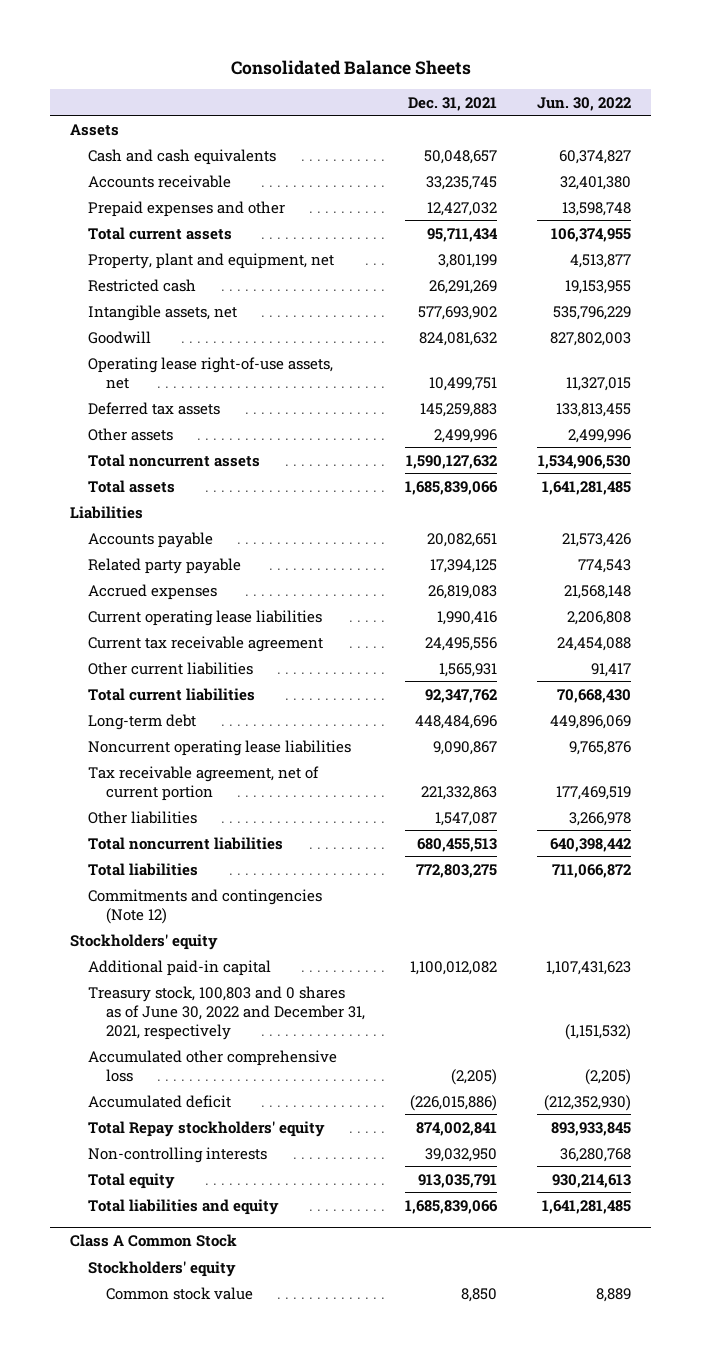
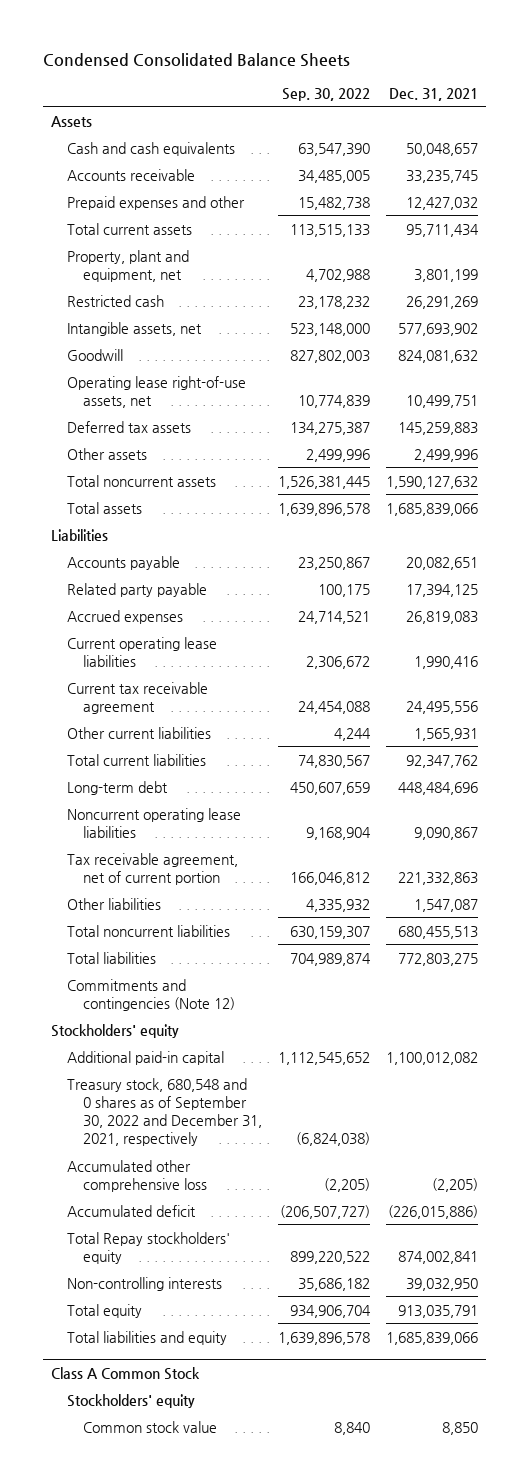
- Consolidated Balance Sheets
+ Condensed Consolidated Balance Sheets
- | Dec. 31, 2021 | Jun. 30, 2022
+ | Sep. 30, 2022 | Dec. 31, 2021
- Treasury stock, 100,803 and 0 shares as of June 30, 2022 and December 31, 2021, respectively | | (1,151,532)
+ Treasury stock, 680,548 and 0 shares as of September 30, 2022 and December 31, 2021, respectively | (6,824,038) |

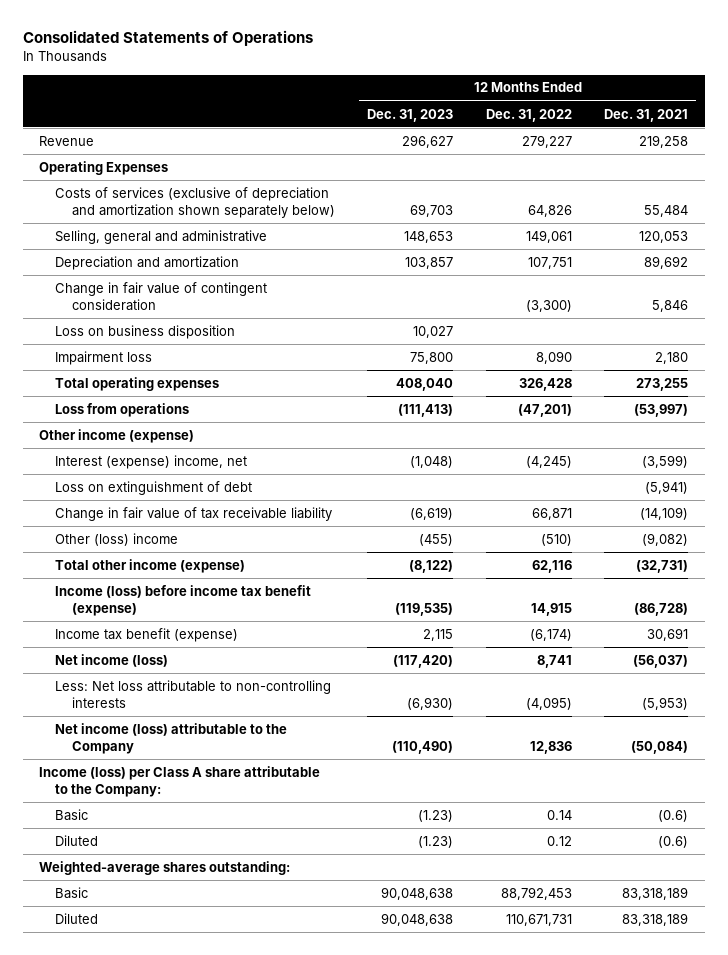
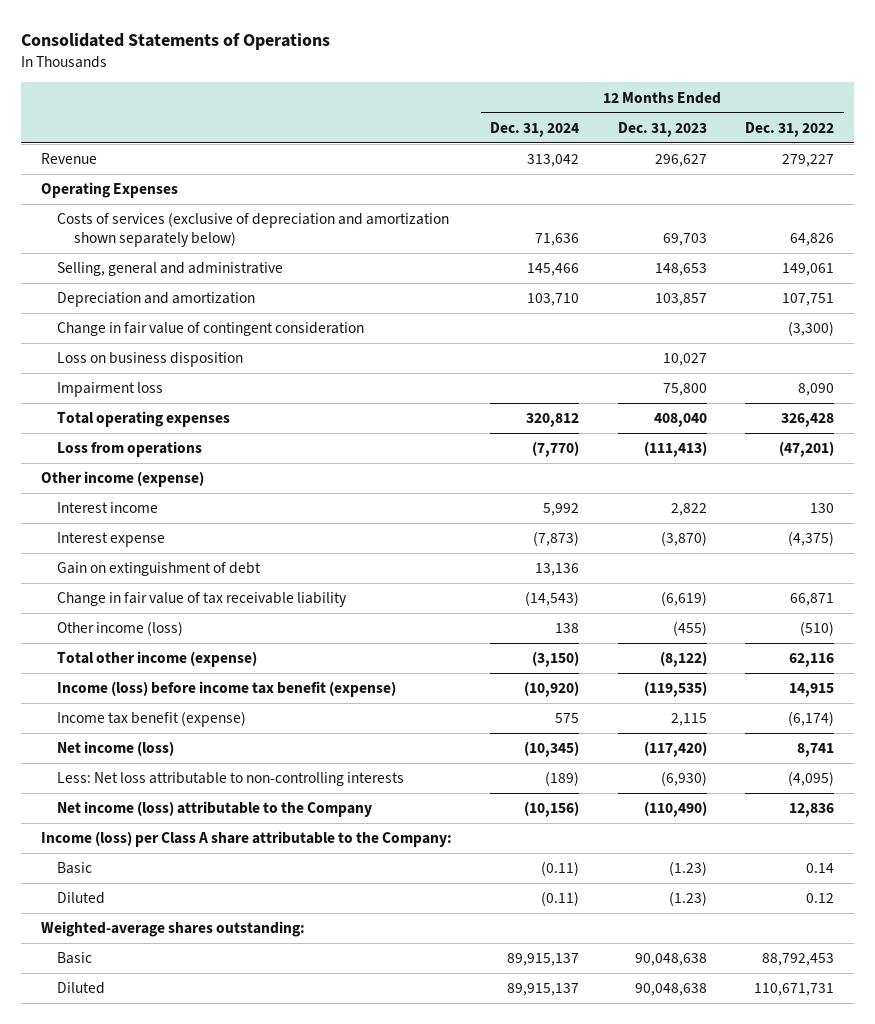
- | 12 Months Ended Dec. 31, 2023 | 12 Months Ended Dec. 31, 2022 | 12 Months Ended Dec. 31, 2021
+ | 12 Months Ended Dec. 31, 2024 | 12 Months Ended Dec. 31, 2023 | 12 Months Ended Dec. 31, 2022
- Interest (expense) income, net | (1,048) | (4,245) | (3,599)
- Loss on extinguishment of debt | | | (5,941)
+ Interest income | 5,992 | 2,822 | 130
+ Interest expense | (7,873) | (3,870) | (4,375)
+ Gain on extinguishment of debt | 13,136 | |
- Other (loss) income | (455) | (510) | (9,082)
+ Other income (loss) | 138 | (455) | (510)

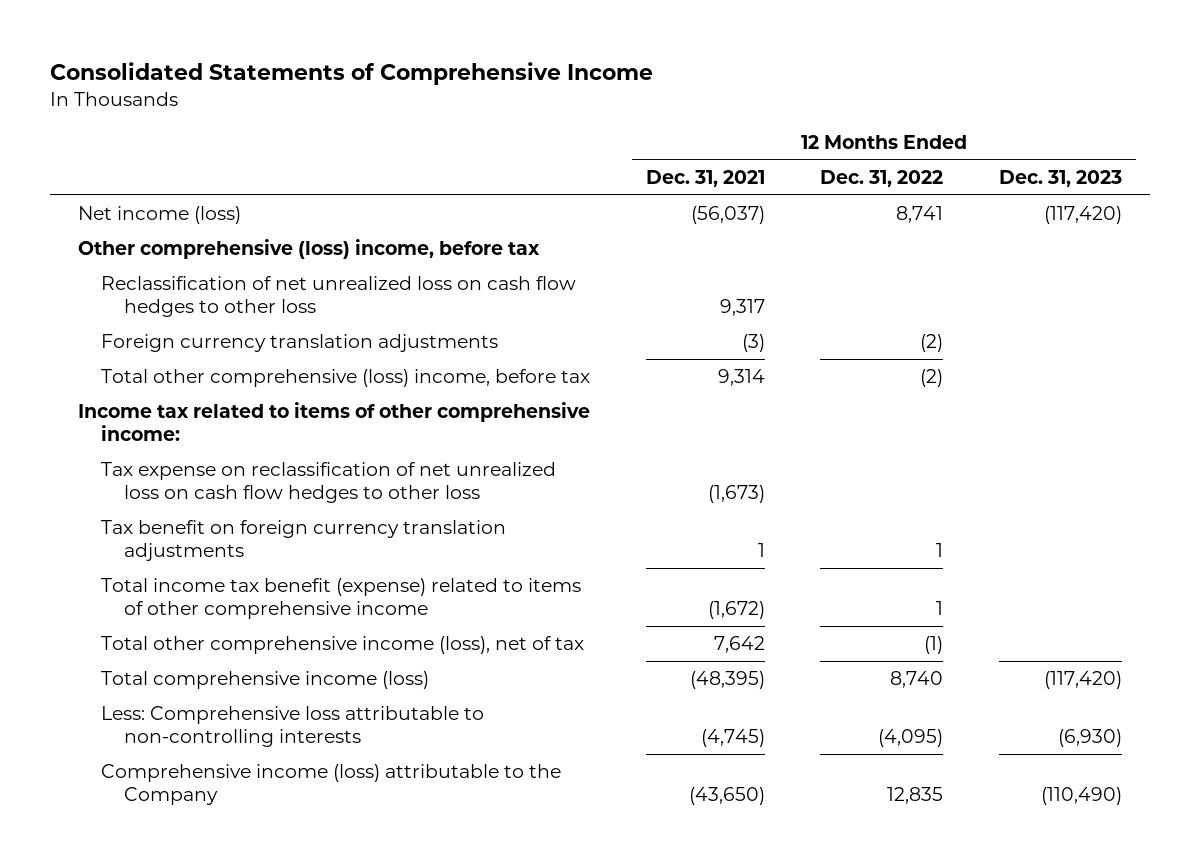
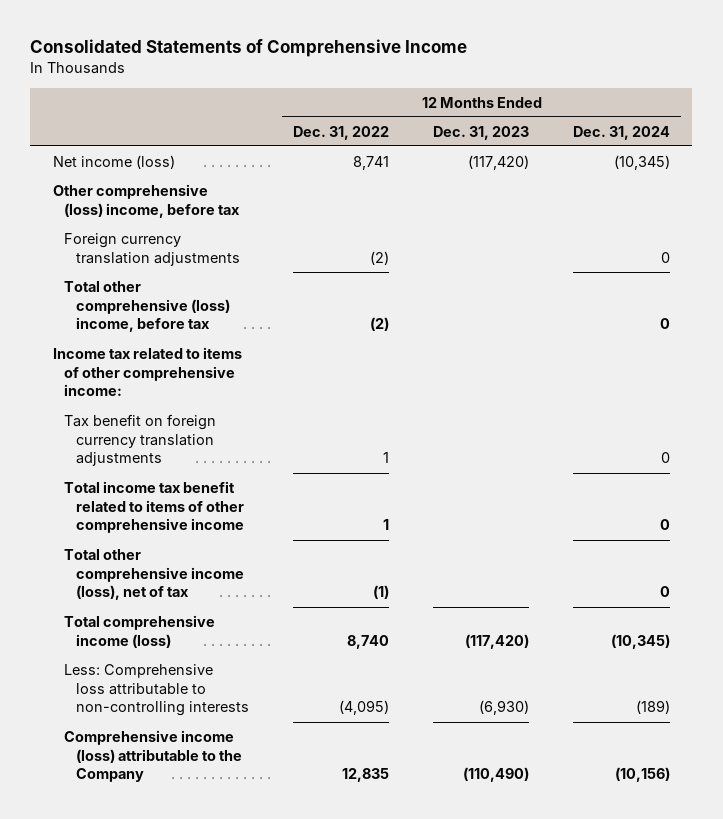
- | 12 Months Ended Dec. 31, 2021 | 12 Months Ended Dec. 31, 2022 | 12 Months Ended Dec. 31, 2023
+ | 12 Months Ended Dec. 31, 2022 | 12 Months Ended Dec. 31, 2023 | 12 Months Ended Dec. 31, 2024
- Reclassification of net unrealized loss on cash flow hedges to other loss | 9,317 | |
- Tax expense on reclassification of net unrealized loss on cash flow hedges to other loss | (1,673) | |
- Total income tax benefit (expense) related to items of other comprehensive income | (1,672) | 1 |
+ Total income tax benefit related to items of other comprehensive income | 1 | | 0

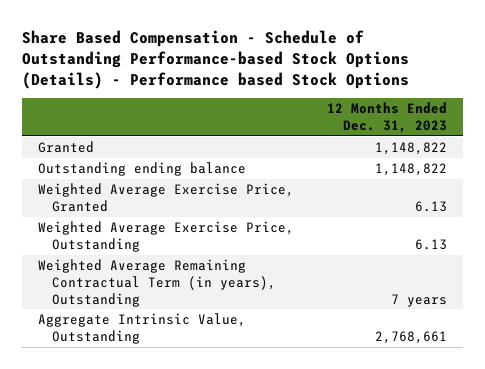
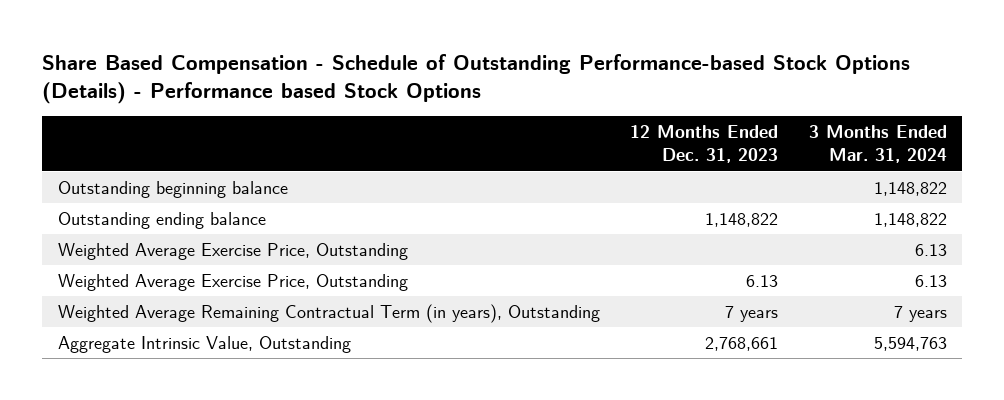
- | 12 Months Ended Dec. 31, 2023
+ | 12 Months Ended Dec. 31, 2023 | 3 Months Ended Mar. 31, 2024
- Granted | 1,148,822
+ Outstanding beginning balance | | 1,148,822
- Weighted Average Exercise Price, Granted | 6.13
+ Weighted Average Exercise Price, Outstanding | | 6.13

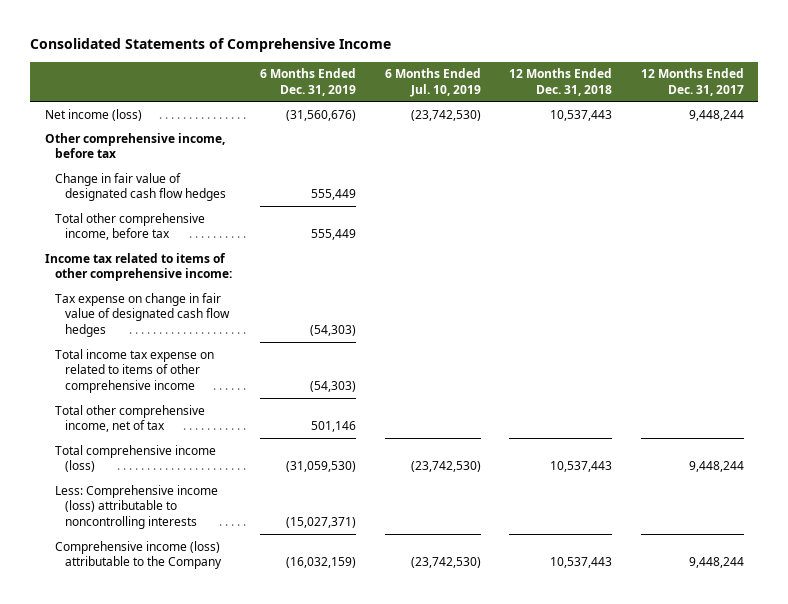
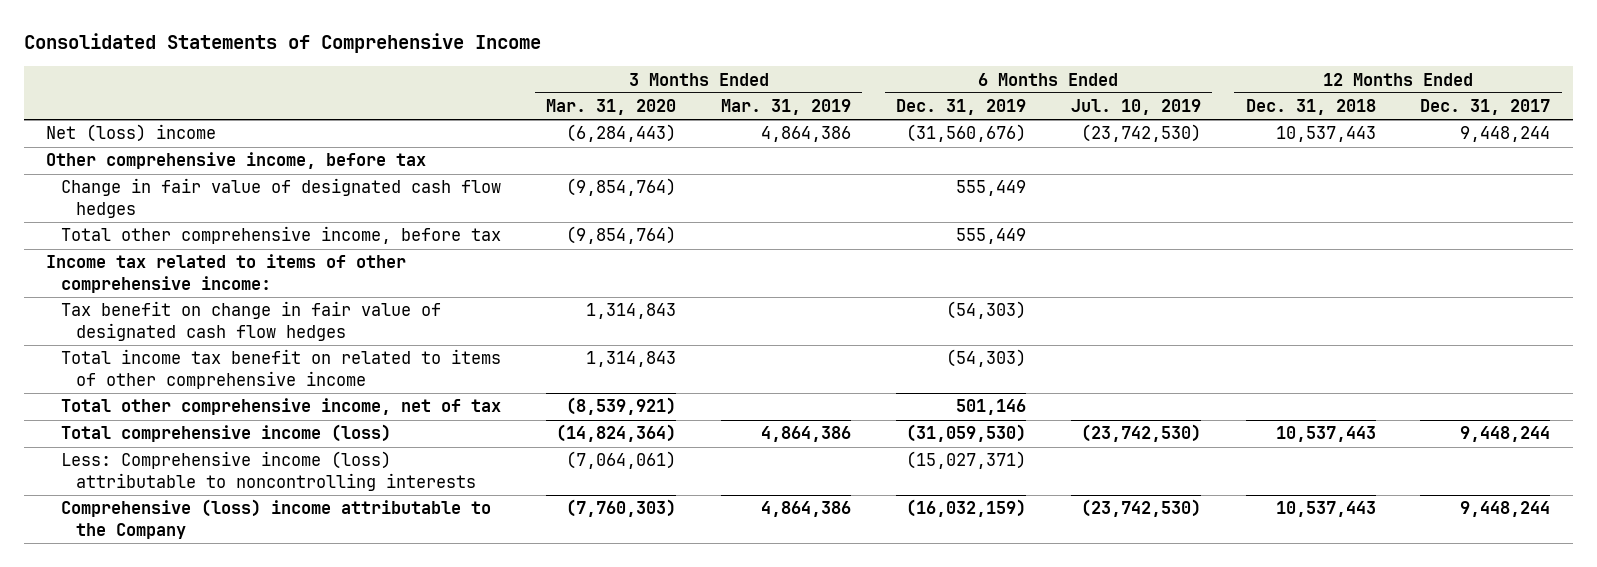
- | 6 Months Ended Dec. 31, 2019 | 6 Months Ended Jul. 10, 2019 | 12 Months Ended Dec. 31, 2018 | 12 Months Ended Dec. 31, 2017
+ | 3 Months Ended Mar. 31, 2020 | 3 Months Ended Mar. 31, 2019 | 6 Months Ended Dec. 31, 2019 | 6 Months Ended Jul. 10, 2019 | 12 Months Ended Dec. 31, 2018 | 12 Months Ended Dec. 31, 2017
- Net income (loss) | (31,560,676) | (23,742,530) | 10,537,443 | 9,448,244
+ Net (loss) income | (6,284,443) | 4,864,386 | (31,560,676) | (23,742,530) | 10,537,443 | 9,448,244
- Tax expense on change in fair value of designated cash flow hedges | (54,303) | | |
- Total income tax expense on related to items of other comprehensive income | (54,303) | | |
+ Tax benefit on change in fair value of designated cash flow hedges | 1,314,843 | | (54,303) | | |
+ Total income tax benefit on related to items of other comprehensive income | 1,314,843 | | (54,303) | | |
- Comprehensive income (loss) attributable to the Company | (16,032,159) | (23,742,530) | 10,537,443 | 9,448,244
+ Comprehensive (loss) income attributable to the Company | (7,760,303) | 4,864,386 | (16,032,159) | (23,742,530) | 10,537,443 | 9,448,244

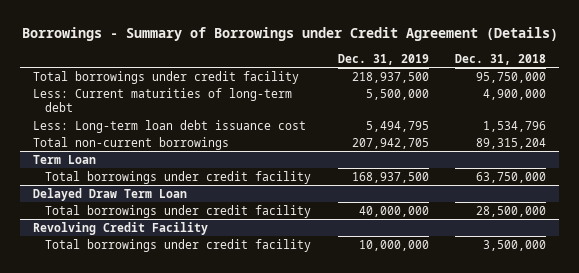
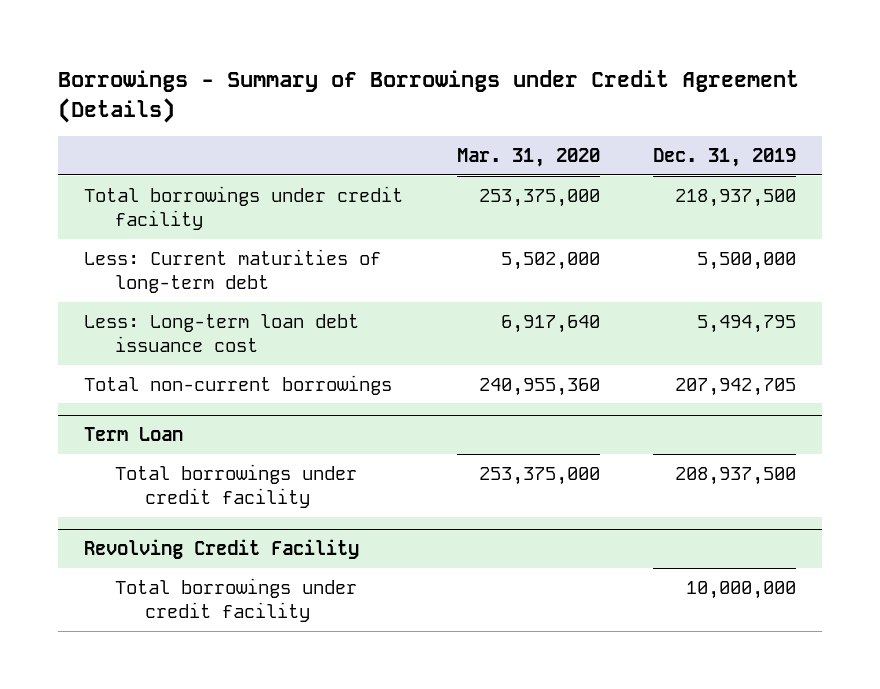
- | Dec. 31, 2019 | Dec. 31, 2018
+ | Mar. 31, 2020 | Dec. 31, 2019
@ Term Loan
- Total borrowings under credit facility | 168,937,500 | 63,750,000
- Delayed Draw Term Loan
- Total borrowings under credit facility | 40,000,000 | 28,500,000
@ Term Loan
+ Total borrowings under credit facility | 253,375,000 | 208,937,500

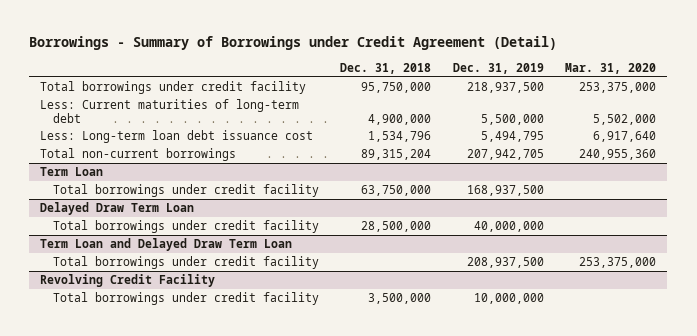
- Borrowings - Summary of Borrowings under Credit Agreement (Details)
+ Borrowings - Summary of Borrowings under Credit Agreement (Detail)
- | Mar. 31, 2020 | Dec. 31, 2019
+ | Dec. 31, 2018 | Dec. 31, 2019 | Mar. 31, 2020
@ Term Loan
+ Total borrowings under credit facility | 63,750,000 | 168,937,500 |
+ Delayed Draw Term Loan
+ Total borrowings under credit facility | 28,500,000 | 40,000,000 |
+ Term Loan and Delayed Draw Term Loan

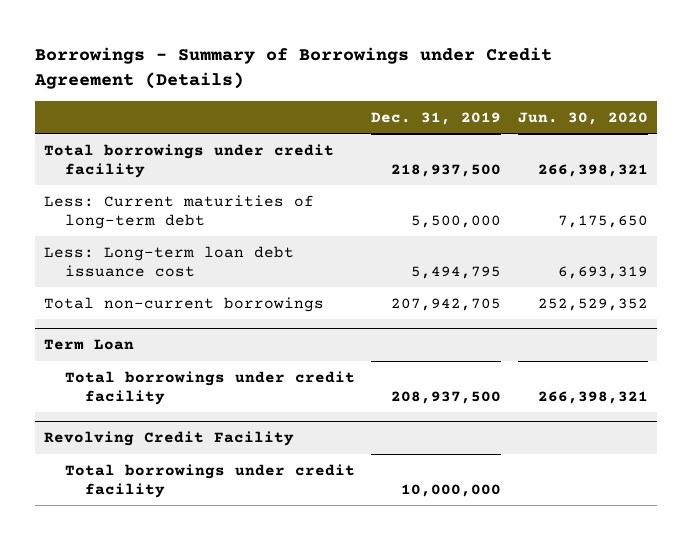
- Borrowings - Summary of Borrowings under Credit Agreement (Detail)
+ Borrowings - Summary of Borrowings under Credit Agreement (Details)
- | Dec. 31, 2018 | Dec. 31, 2019 | Mar. 31, 2020
+ | Dec. 31, 2019 | Jun. 30, 2020
@ Term Loan
- Total borrowings under credit facility | 63,750,000 | 168,937,500 |
- Delayed Draw Term Loan
- Total borrowings under credit facility | 28,500,000 | 40,000,000 |
- Term Loan and Delayed Draw Term Loan

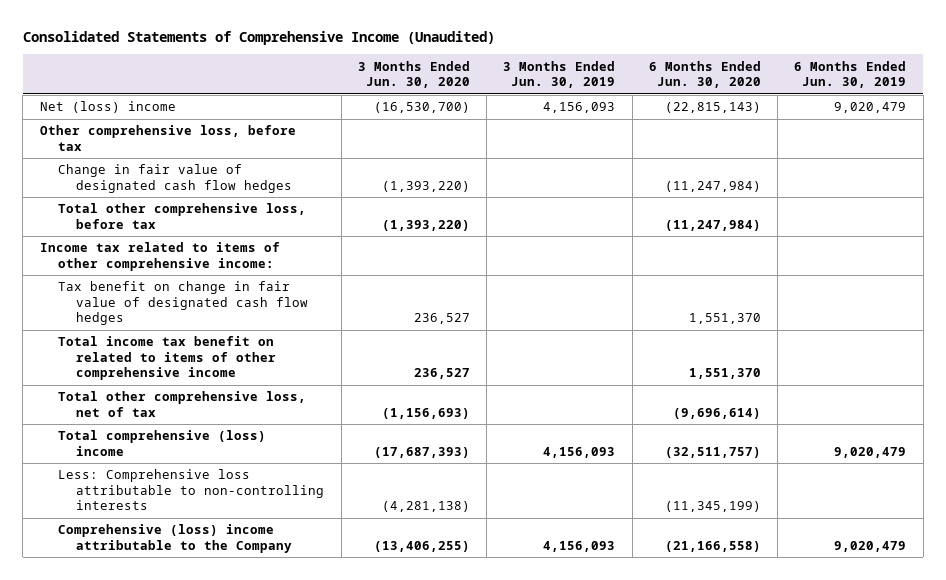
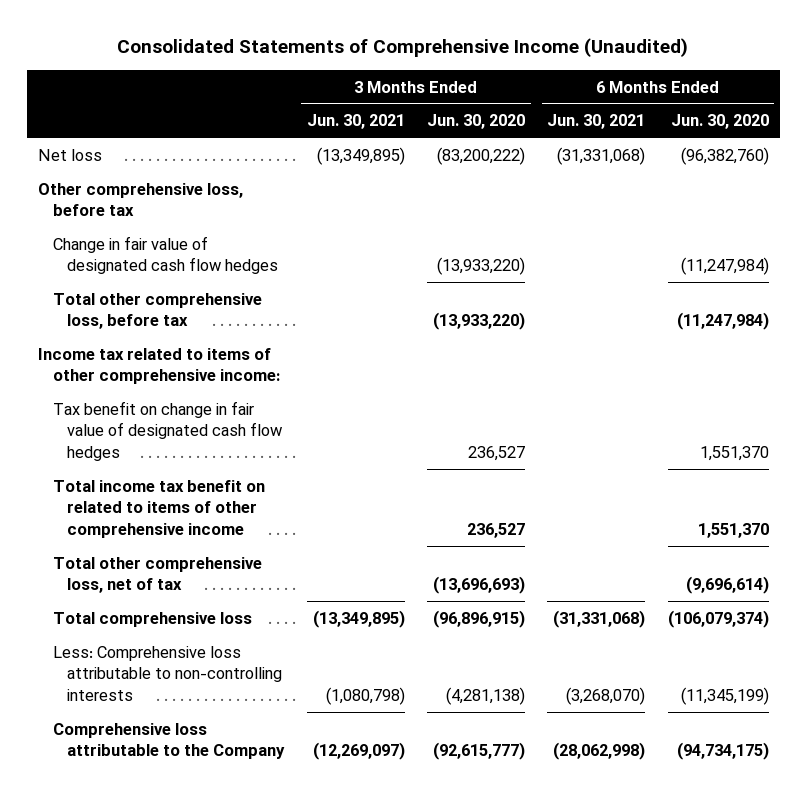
- | 3 Months Ended Jun. 30, 2020 | 3 Months Ended Jun. 30, 2019 | 6 Months Ended Jun. 30, 2020 | 6 Months Ended Jun. 30, 2019
+ | 3 Months Ended Jun. 30, 2021 | 3 Months Ended Jun. 30, 2020 | 6 Months Ended Jun. 30, 2021 | 6 Months Ended Jun. 30, 2020
- Net (loss) income | (16,530,700) | 4,156,093 | (22,815,143) | 9,020,479
+ Net loss | (13,349,895) | (83,200,222) | (31,331,068) | (96,382,760)
- Change in fair value of designated cash flow hedges | (1,393,220) | | (11,247,984) |
- Total other comprehensive loss, before tax | (1,393,220) | | (11,247,984) |
+ Change in fair value of designated cash flow hedges | | (13,933,220) | | (11,247,984)
+ Total other comprehensive loss, before tax | | (13,933,220) | | (11,247,984)
- Total other comprehensive loss, net of tax | (1,156,693) | | (9,696,614) |
- Total comprehensive (loss) income | (17,687,393) | 4,156,093 | (32,511,757) | 9,020,479
+ Total other comprehensive loss, net of tax | | (13,696,693) | | (9,696,614)
+ Total comprehensive loss | (13,349,895) | (96,896,915) | (31,331,068) | (106,079,374)
- Comprehensive (loss) income attributable to the Company | (13,406,255) | 4,156,093 | (21,166,558) | 9,020,479
+ Comprehensive loss attributable to the Company | (12,269,097) | (92,615,777) | (28,062,998) | (94,734,175)

